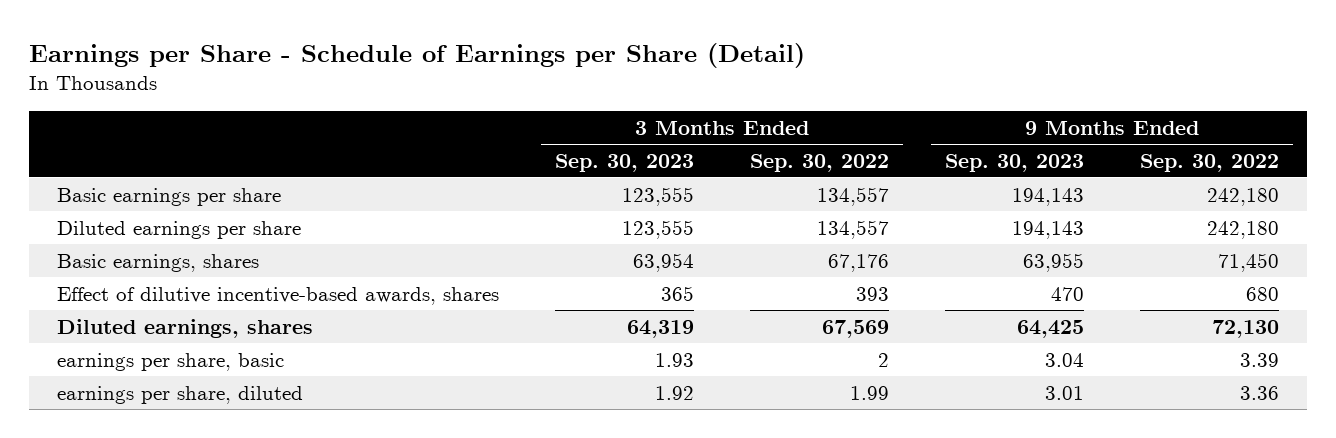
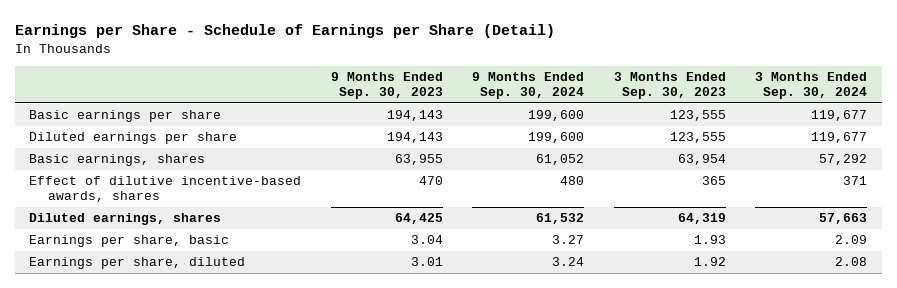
- | 3 Months Ended Sep. 30, 2023 | 3 Months Ended Sep. 30, 2022 | 9 Months Ended Sep. 30, 2023 | 9 Months Ended Sep. 30, 2022
+ | 9 Months Ended Sep. 30, 2023 | 9 Months Ended Sep. 30, 2024 | 3 Months Ended Sep. 30, 2023 | 3 Months Ended Sep. 30, 2024
- earnings per share, basic | 1.93 | 2 | 3.04 | 3.39
- earnings per share, diluted | 1.92 | 1.99 | 3.01 | 3.36
+ Earnings per share, basic | 3.04 | 3.27 | 1.93 | 2.09
+ Earnings per share, diluted | 3.01 | 3.24 | 1.92 | 2.08

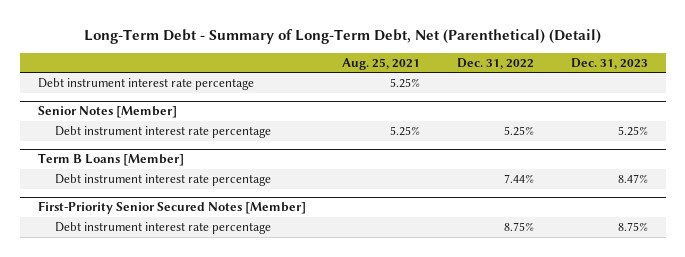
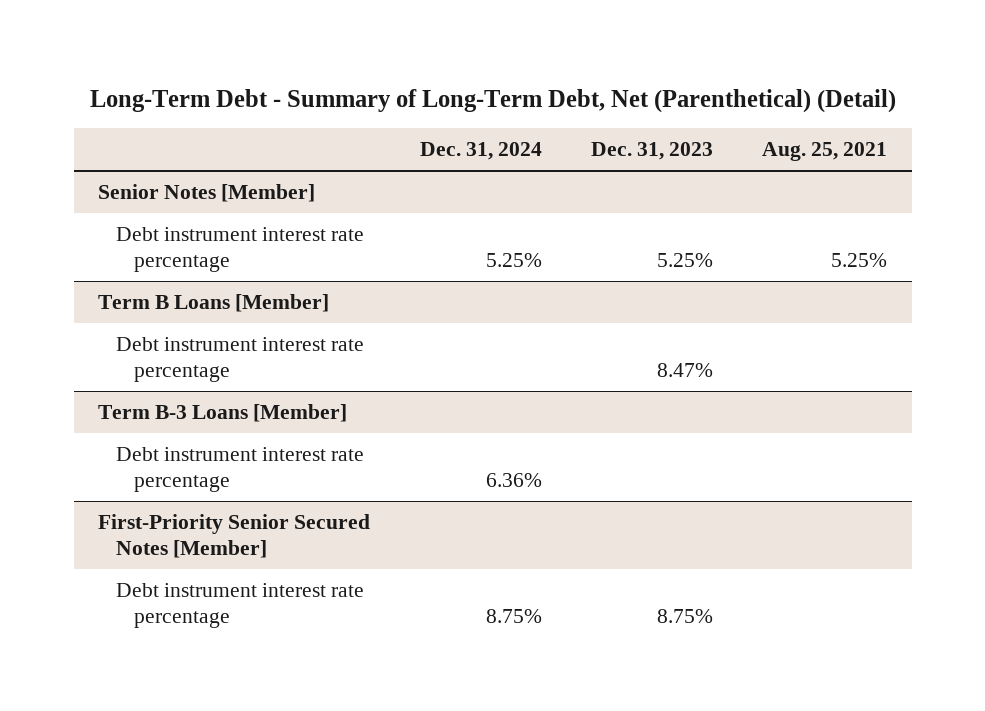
- | Aug. 25, 2021 | Dec. 31, 2022 | Dec. 31, 2023
+ | Dec. 31, 2024 | Dec. 31, 2023 | Aug. 25, 2021
- Debt instrument interest rate percentage | 5.25% | |
+ Term B-3 Loans [Member]
+ Debt instrument interest rate percentage | 6.36% | |

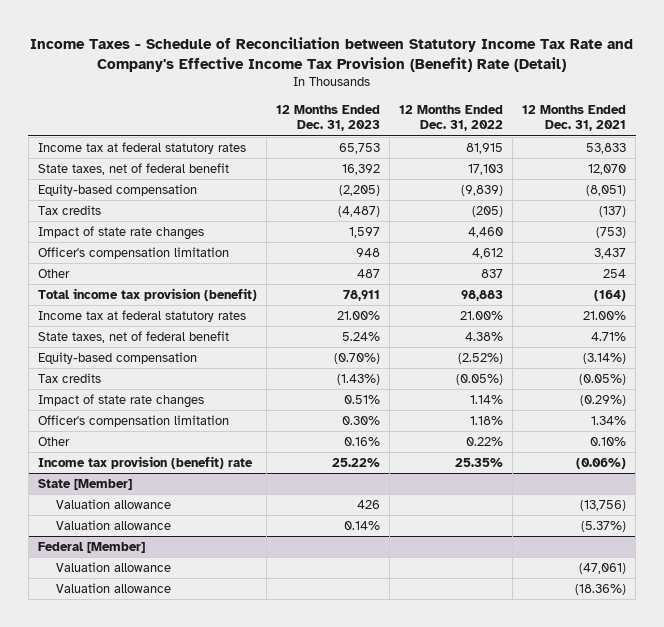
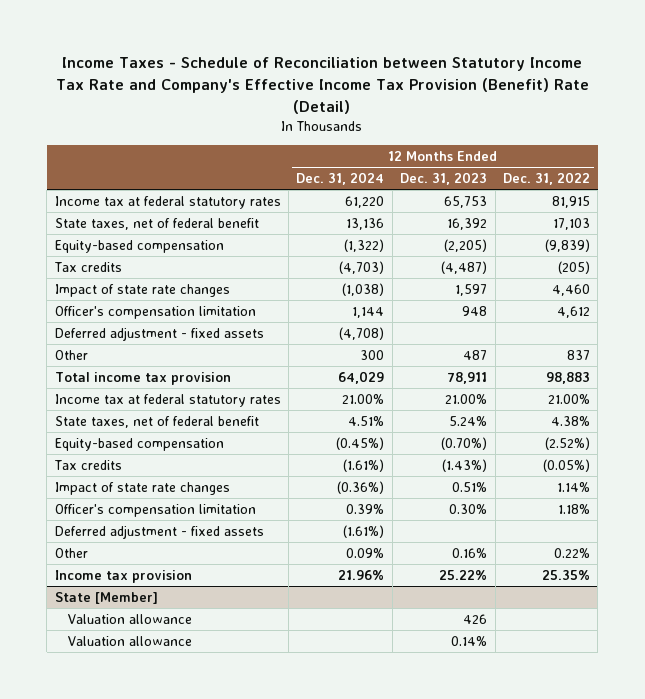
- | 12 Months Ended Dec. 31, 2023 | 12 Months Ended Dec. 31, 2022 | 12 Months Ended Dec. 31, 2021
+ | 12 Months Ended Dec. 31, 2024 | 12 Months Ended Dec. 31, 2023 | 12 Months Ended Dec. 31, 2022
+ Deferred adjustment - fixed assets | (4,708) | |
- Total income tax provision (benefit) | 78,911 | 98,883 | (164)
+ Total income tax provision | 64,029 | 78,911 | 98,883
+ Deferred adjustment - fixed assets | (1.61%) | |
- Income tax provision (benefit) rate | 25.22% | 25.35% | (0.06%)
+ Income tax provision | 21.96% | 25.22% | 25.35%
- Federal [Member]
- Valuation allowance | | | (47,061)
- Valuation allowance | | | (18.36%)

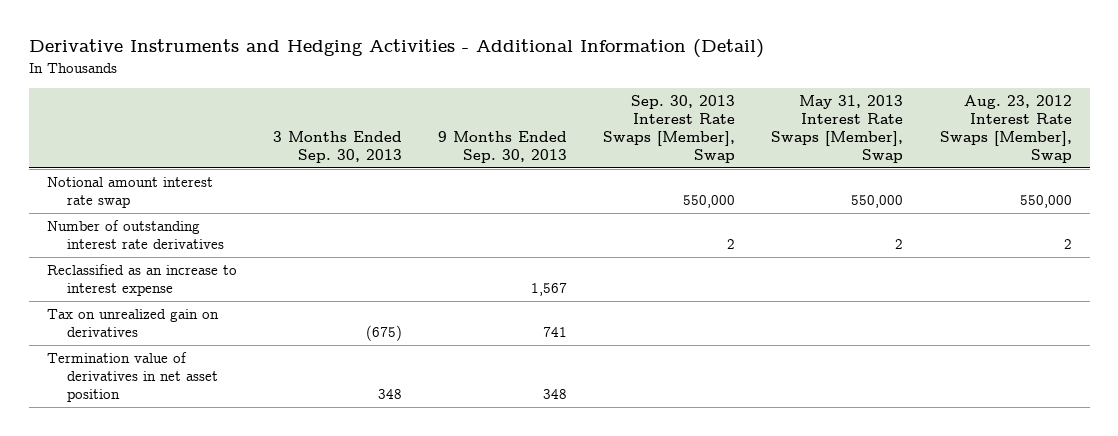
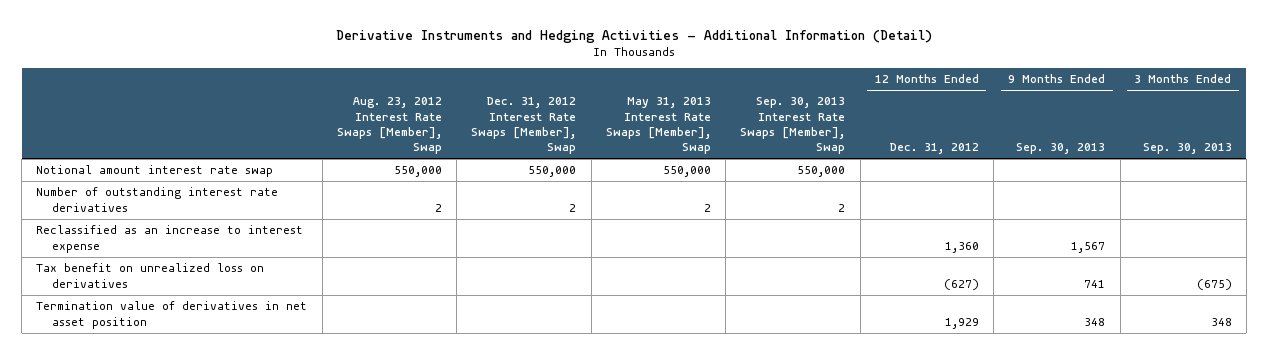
- | 3 Months Ended Sep. 30, 2013 | 9 Months Ended Sep. 30, 2013 | Sep. 30, 2013 Interest Rate Swaps [Member], Swap | May 31, 2013 Interest Rate Swaps [Member], Swap | Aug. 23, 2012 Interest Rate Swaps [Member], Swap
+ | Aug. 23, 2012 Interest Rate Swaps [Member], Swap | Dec. 31, 2012 Interest Rate Swaps [Member], Swap | May 31, 2013 Interest Rate Swaps [Member], Swap | Sep. 30, 2013 Interest Rate Swaps [Member], Swap | 12 Months Ended Dec. 31, 2012 | 9 Months Ended Sep. 30, 2013 | 3 Months Ended Sep. 30, 2013
- Tax on unrealized gain on derivatives | (675) | 741 | | |
+ Tax benefit on unrealized loss on derivatives | | | | | (627) | 741 | (675)

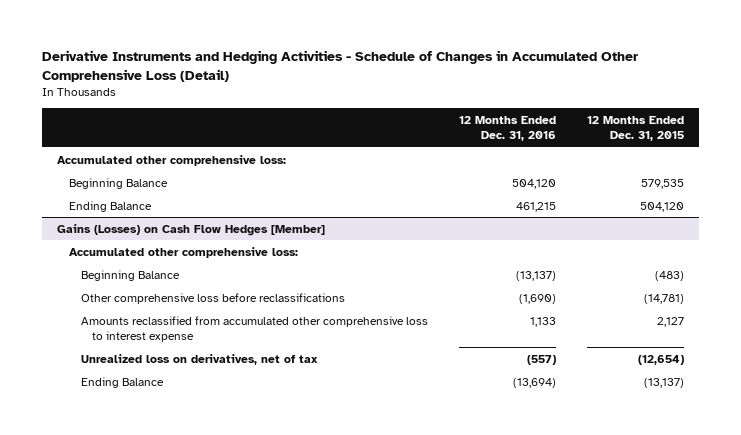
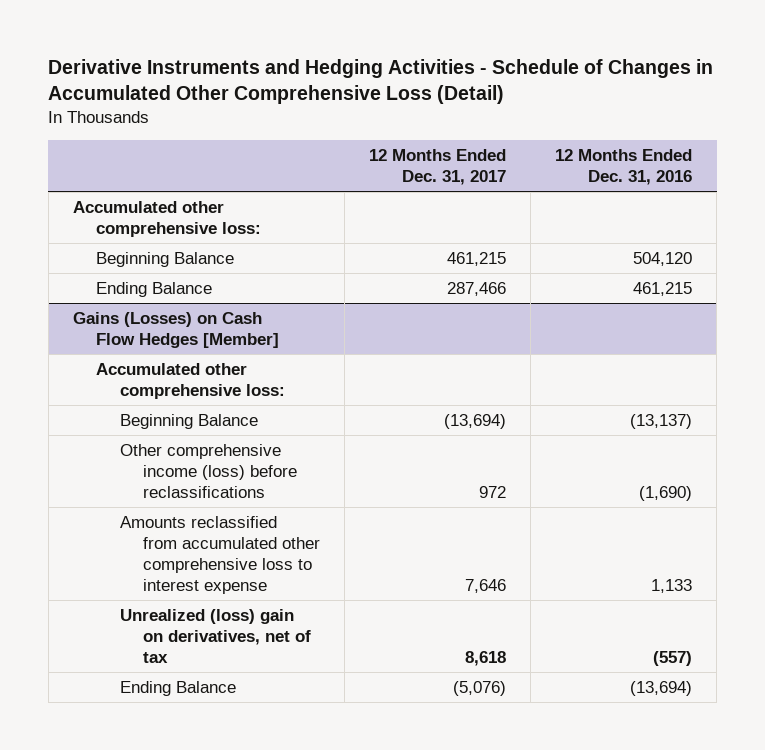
- | 12 Months Ended Dec. 31, 2016 | 12 Months Ended Dec. 31, 2015
+ | 12 Months Ended Dec. 31, 2017 | 12 Months Ended Dec. 31, 2016
@ Gains (Losses) on Cash Flow Hedges [Member]
- Other comprehensive loss before reclassifications | (1,690) | (14,781)
+ Other comprehensive income (loss) before reclassifications | 972 | (1,690)
- Unrealized loss on derivatives, net of tax | (557) | (12,654)
+ Unrealized (loss) gain on derivatives, net of tax | 8,618 | (557)

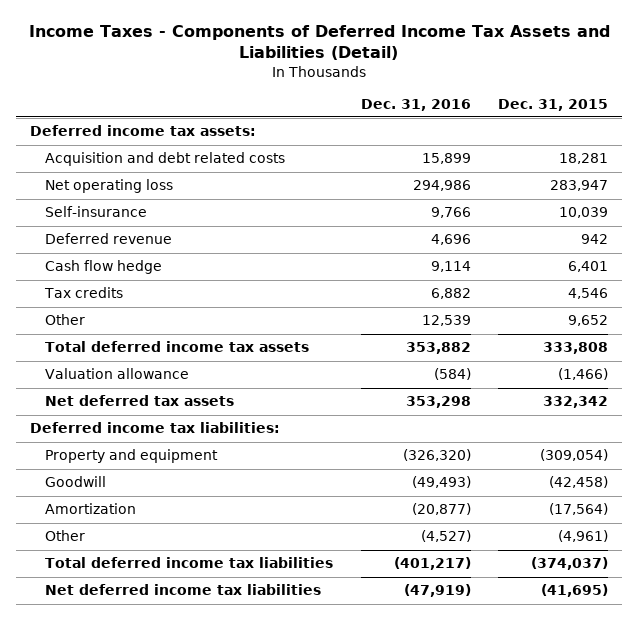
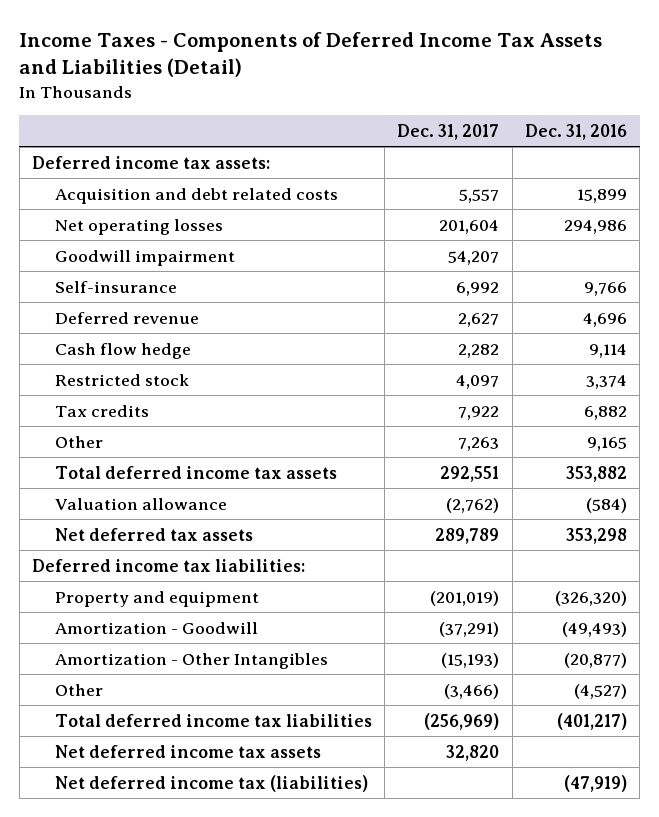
- | Dec. 31, 2016 | Dec. 31, 2015
+ | Dec. 31, 2017 | Dec. 31, 2016
- Net operating loss | 294,986 | 283,947
+ Net operating losses | 201,604 | 294,986
+ Goodwill impairment | 54,207 |
+ Restricted stock | 4,097 | 3,374
- Other | 12,539 | 9,652
+ Other | 7,263 | 9,165
- Goodwill | (49,493) | (42,458)
- Amortization | (20,877) | (17,564)
+ Amortization - Goodwill | (37,291) | (49,493)
+ Amortization - Other Intangibles | (15,193) | (20,877)
- Net deferred income tax liabilities | (47,919) | (41,695)
+ Net deferred income tax assets | 32,820 |
+ Net deferred income tax (liabilities) | | (47,919)

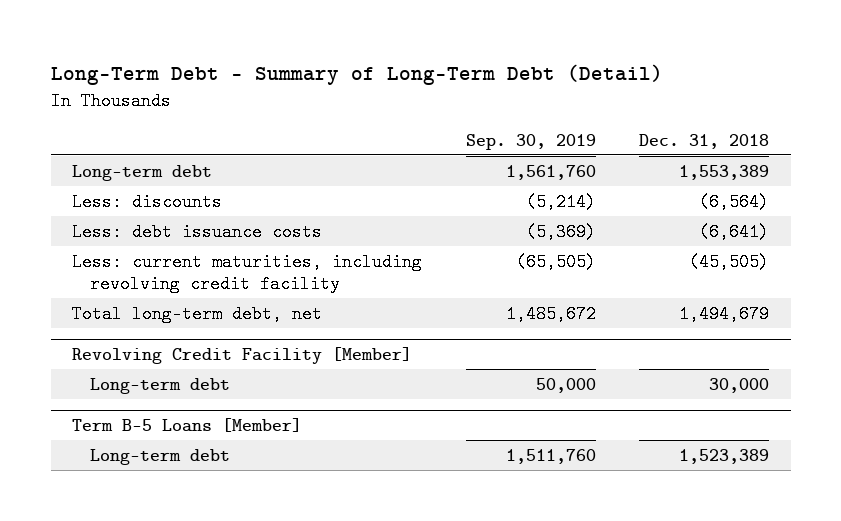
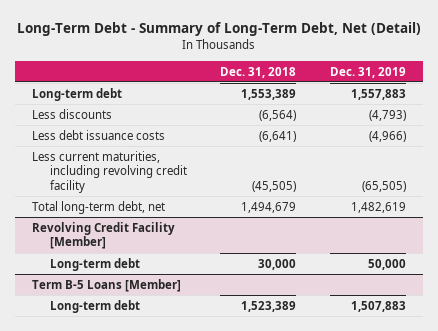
- Long-Term Debt - Summary of Long-Term Debt (Detail)
+ Long-Term Debt - Summary of Long-Term Debt, Net (Detail)
- | Sep. 30, 2019 | Dec. 31, 2018
+ | Dec. 31, 2018 | Dec. 31, 2019
- Less: discounts | (5,214) | (6,564)
- Less: debt issuance costs | (5,369) | (6,641)
- Less: current maturities, including revolving credit facility | (65,505) | (45,505)
+ Less discounts | (6,564) | (4,793)
+ Less debt issuance costs | (6,641) | (4,966)
+ Less current maturities, including revolving credit facility | (45,505) | (65,505)

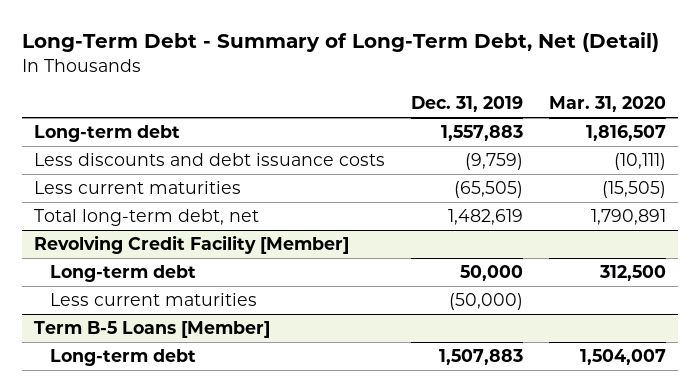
- | Dec. 31, 2018 | Dec. 31, 2019
+ | Dec. 31, 2019 | Mar. 31, 2020
- Less discounts | (6,564) | (4,793)
- Less debt issuance costs | (6,641) | (4,966)
- Less current maturities, including revolving credit facility | (45,505) | (65,505)
+ Less discounts and debt issuance costs | (9,759) | (10,111)
+ Less current maturities | (65,505) | (15,505)
@ Revolving Credit Facility [Member]
+ Less current maturities | (50,000) |

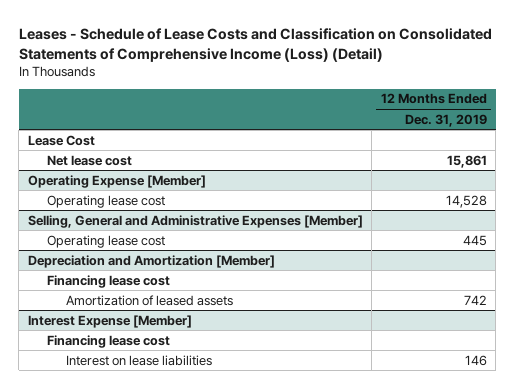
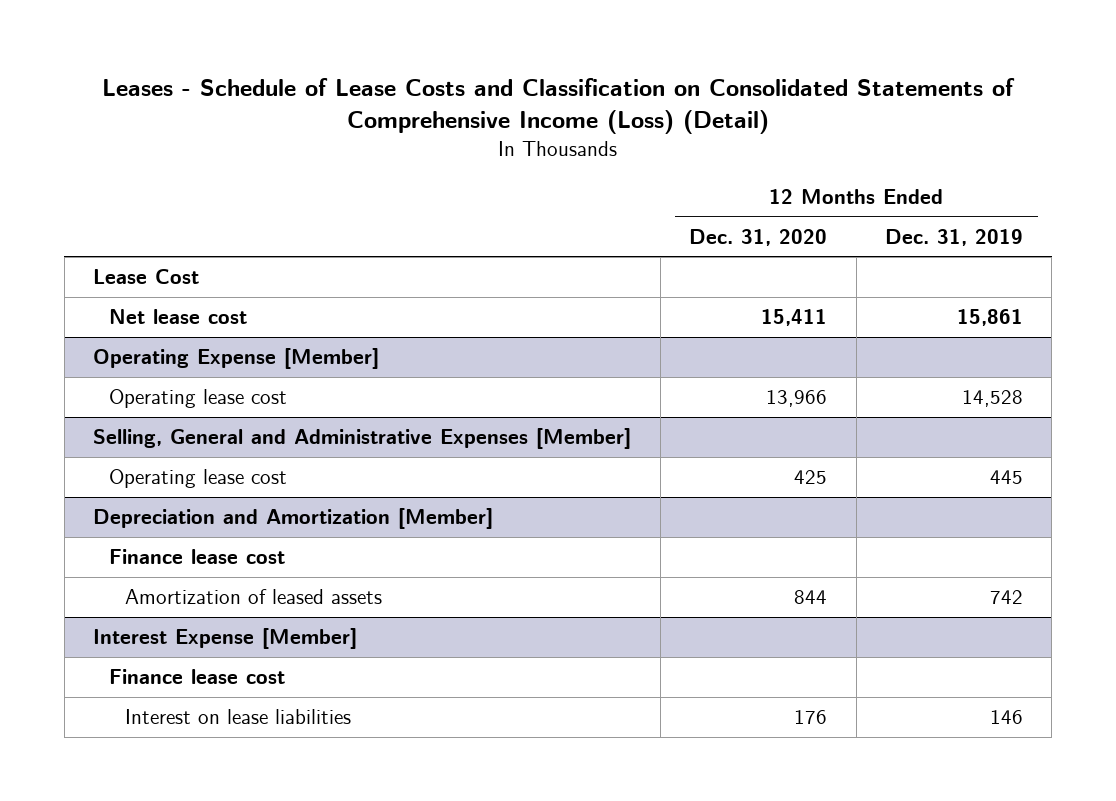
- | 12 Months Ended Dec. 31, 2019
+ | 12 Months Ended Dec. 31, 2020 | 12 Months Ended Dec. 31, 2019
@ Depreciation and Amortization [Member]
- Financing lease cost
+ Finance lease cost
@ Interest Expense [Member]
- Financing lease cost
+ Finance lease cost

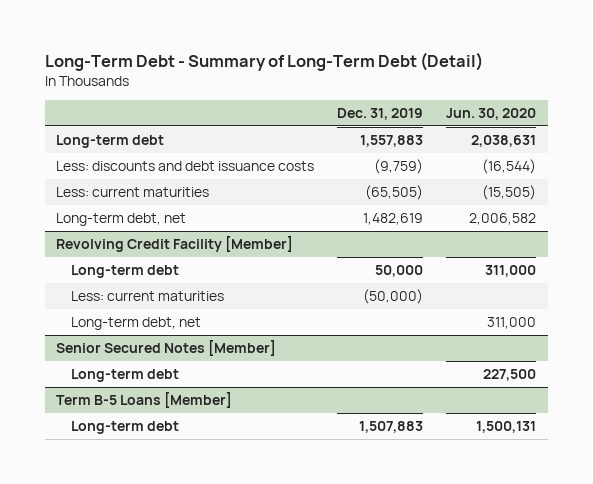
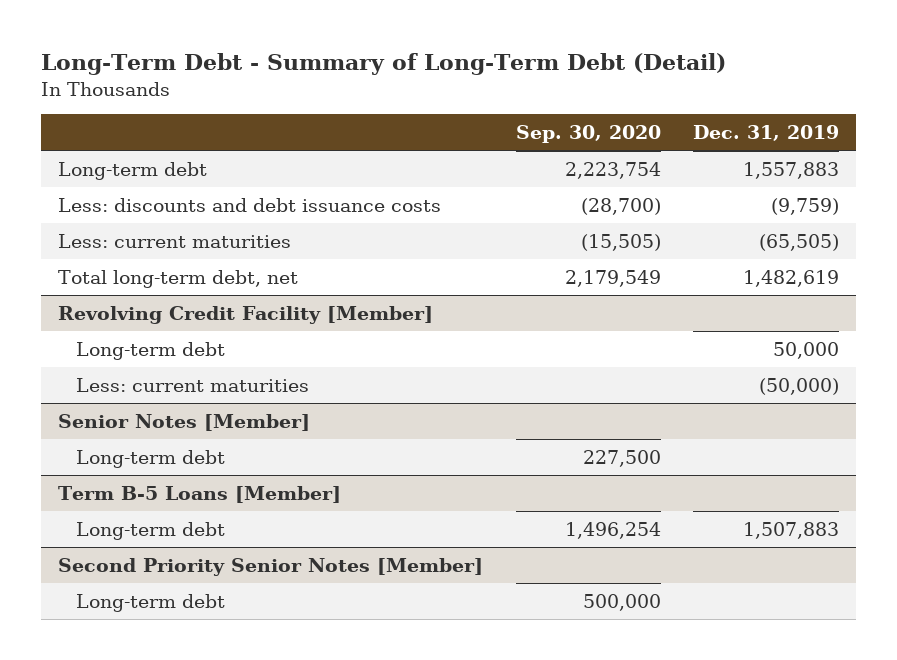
- | Dec. 31, 2019 | Jun. 30, 2020
+ | Sep. 30, 2020 | Dec. 31, 2019
- Long-term debt, net | 1,482,619 | 2,006,582
+ Total long-term debt, net | 2,179,549 | 1,482,619
@ Revolving Credit Facility [Member]
- Long-term debt, net | | 311,000
- Senior Secured Notes [Member]
+ Senior Notes [Member]
+ Second Priority Senior Notes [Member]
+ Long-term debt | 500,000 |

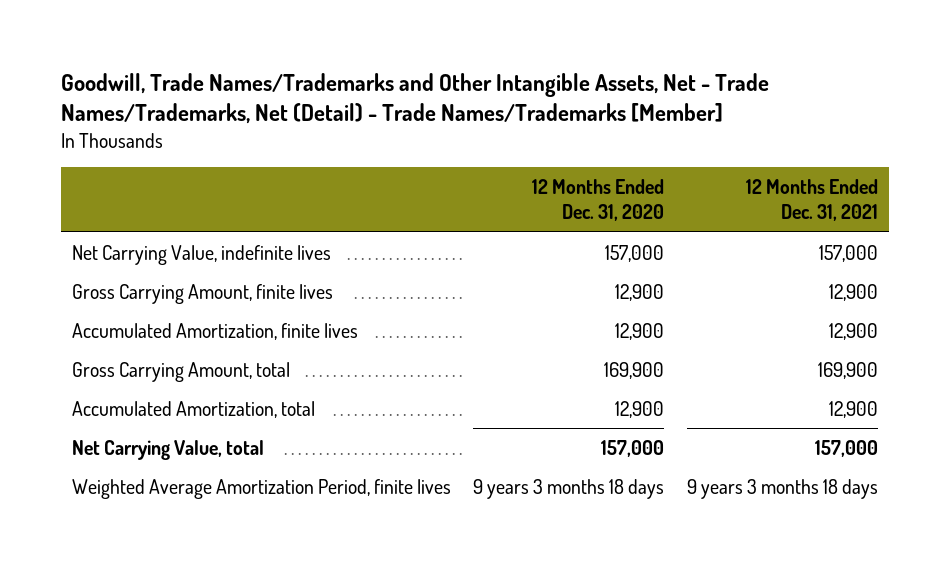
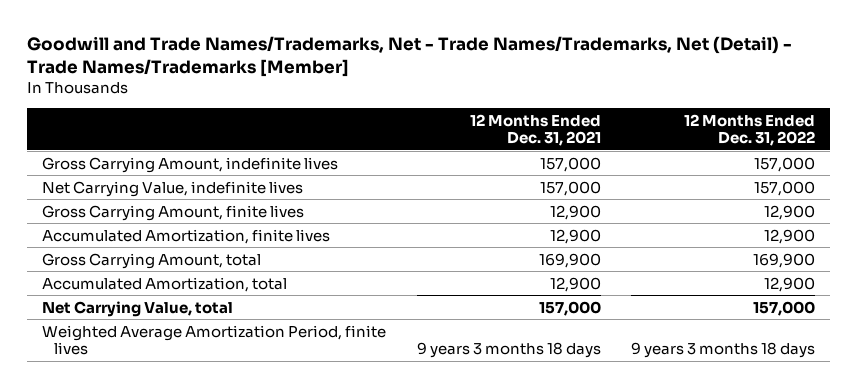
- Goodwill, Trade Names/Trademarks and Other Intangible Assets, Net - Trade Names/Trademarks, Net (Detail) - Trade Names/Trademarks [Member]
+ Goodwill and Trade Names/Trademarks, Net - Trade Names/Trademarks, Net (Detail) - Trade Names/Trademarks [Member]
- | 12 Months Ended Dec. 31, 2020 | 12 Months Ended Dec. 31, 2021
+ | 12 Months Ended Dec. 31, 2021 | 12 Months Ended Dec. 31, 2022
+ Gross Carrying Amount, indefinite lives | 157,000 | 157,000

